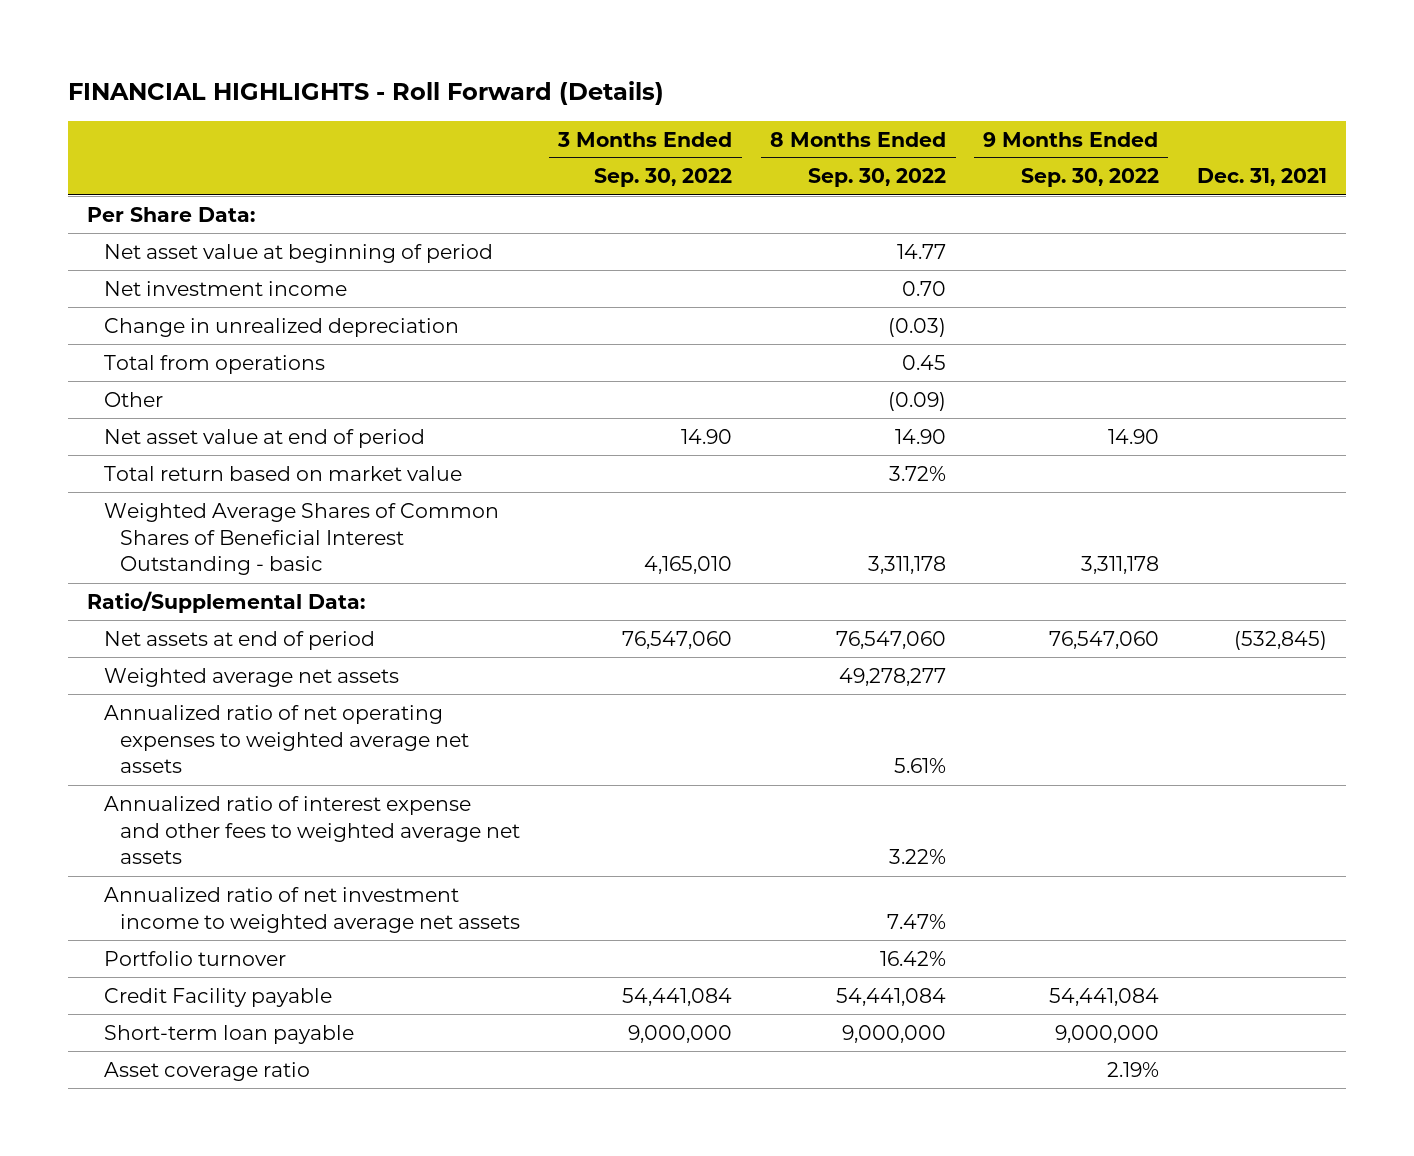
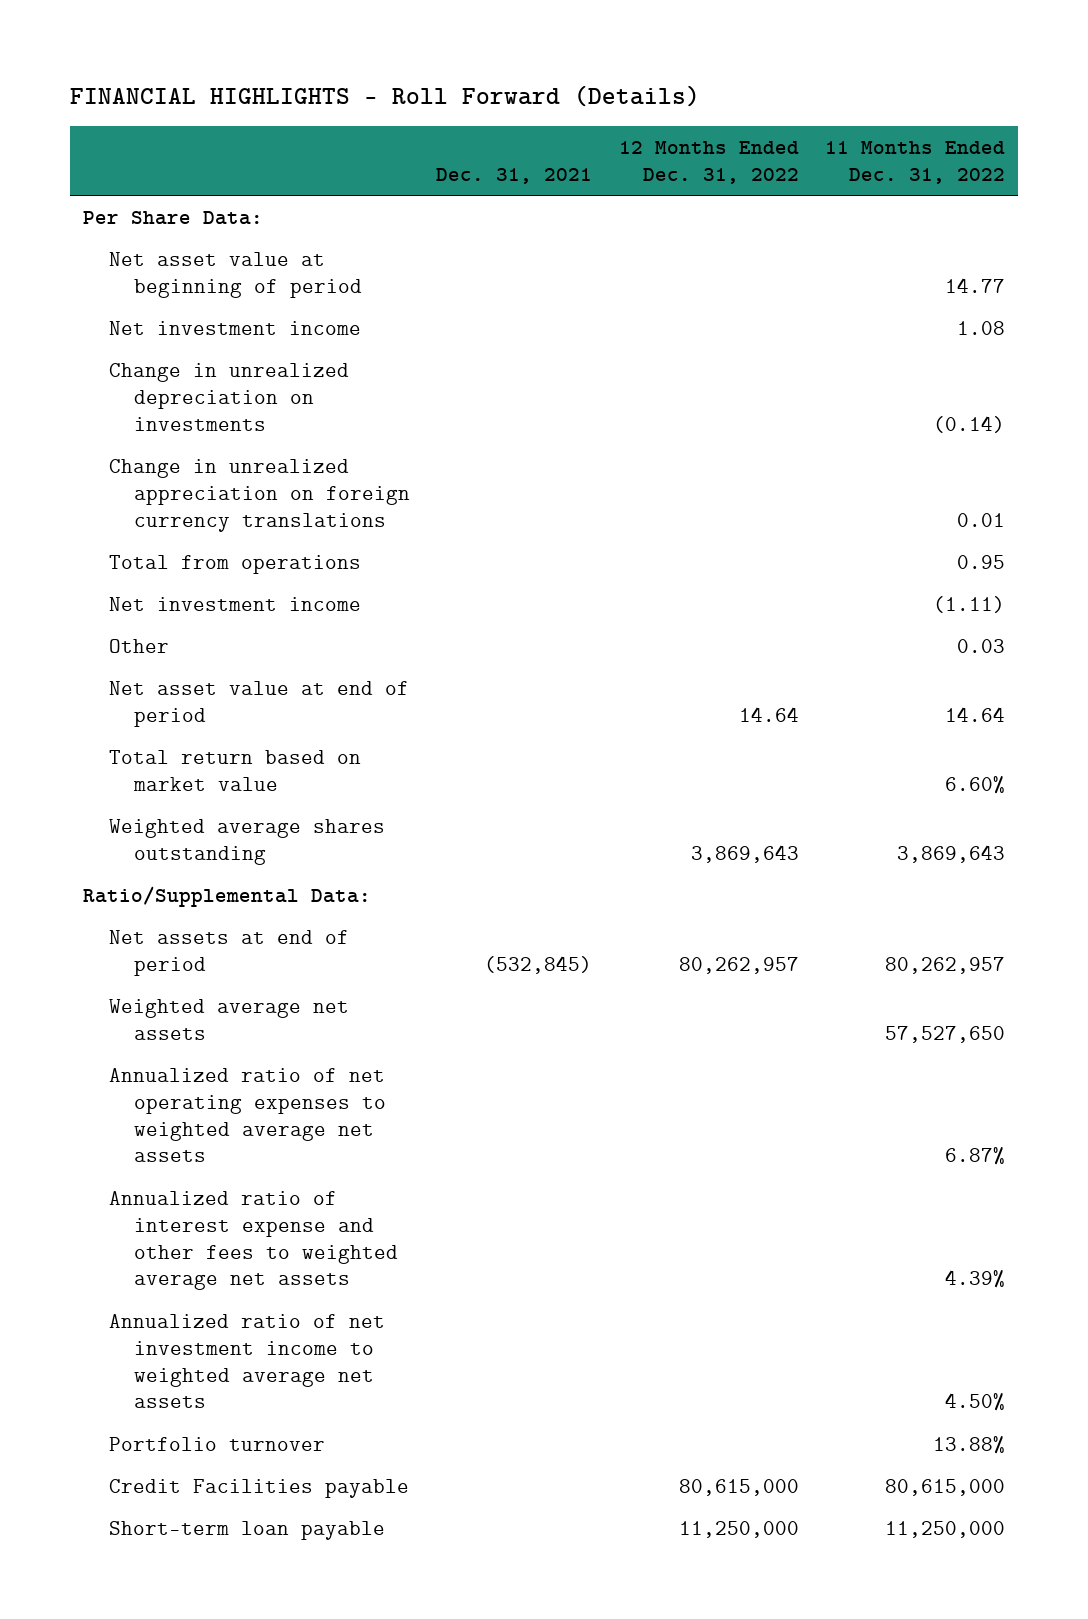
- | 3 Months Ended Sep. 30, 2022 | 8 Months Ended Sep. 30, 2022 | 9 Months Ended Sep. 30, 2022 | Dec. 31, 2021
+ | Dec. 31, 2021 | 12 Months Ended Dec. 31, 2022 | 11 Months Ended Dec. 31, 2022
- Change in unrealized depreciation | | (0.03) | |
+ Change in unrealized depreciation on investments | | | (0.14)
+ Change in unrealized appreciation on foreign currency translations | | | 0.01
+ Net investment income | | | (1.11)
- Weighted Average Shares of Common Shares of Beneficial Interest Outstanding - basic | 4,165,010 | 3,311,178 | 3,311,178 |
+ Weighted average shares outstanding | | 3,869,643 | 3,869,643
- Credit Facility payable | 54,441,084 | 54,441,084 | 54,441,084 |
+ Credit Facilities payable | | 80,615,000 | 80,615,000
- Asset coverage ratio | | | 2.19% |

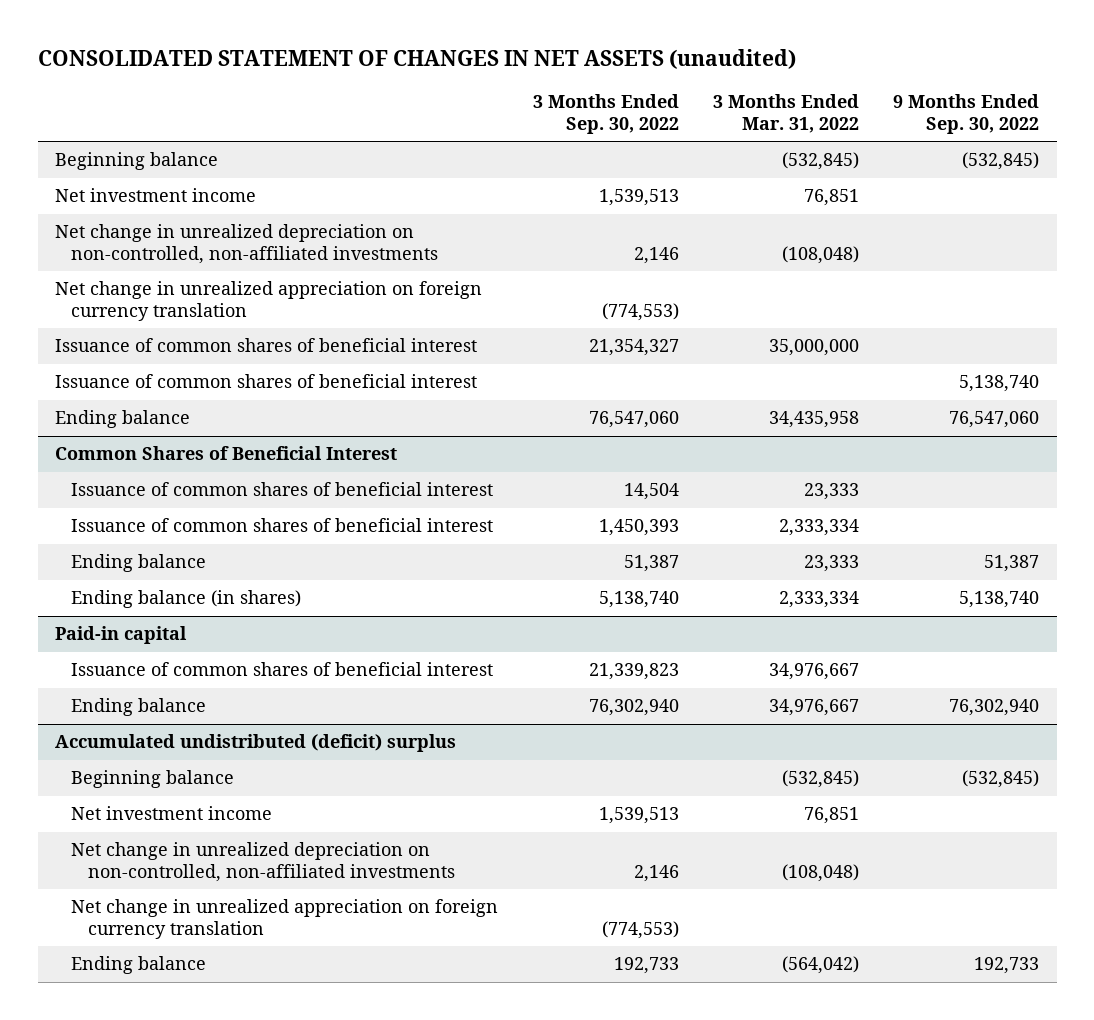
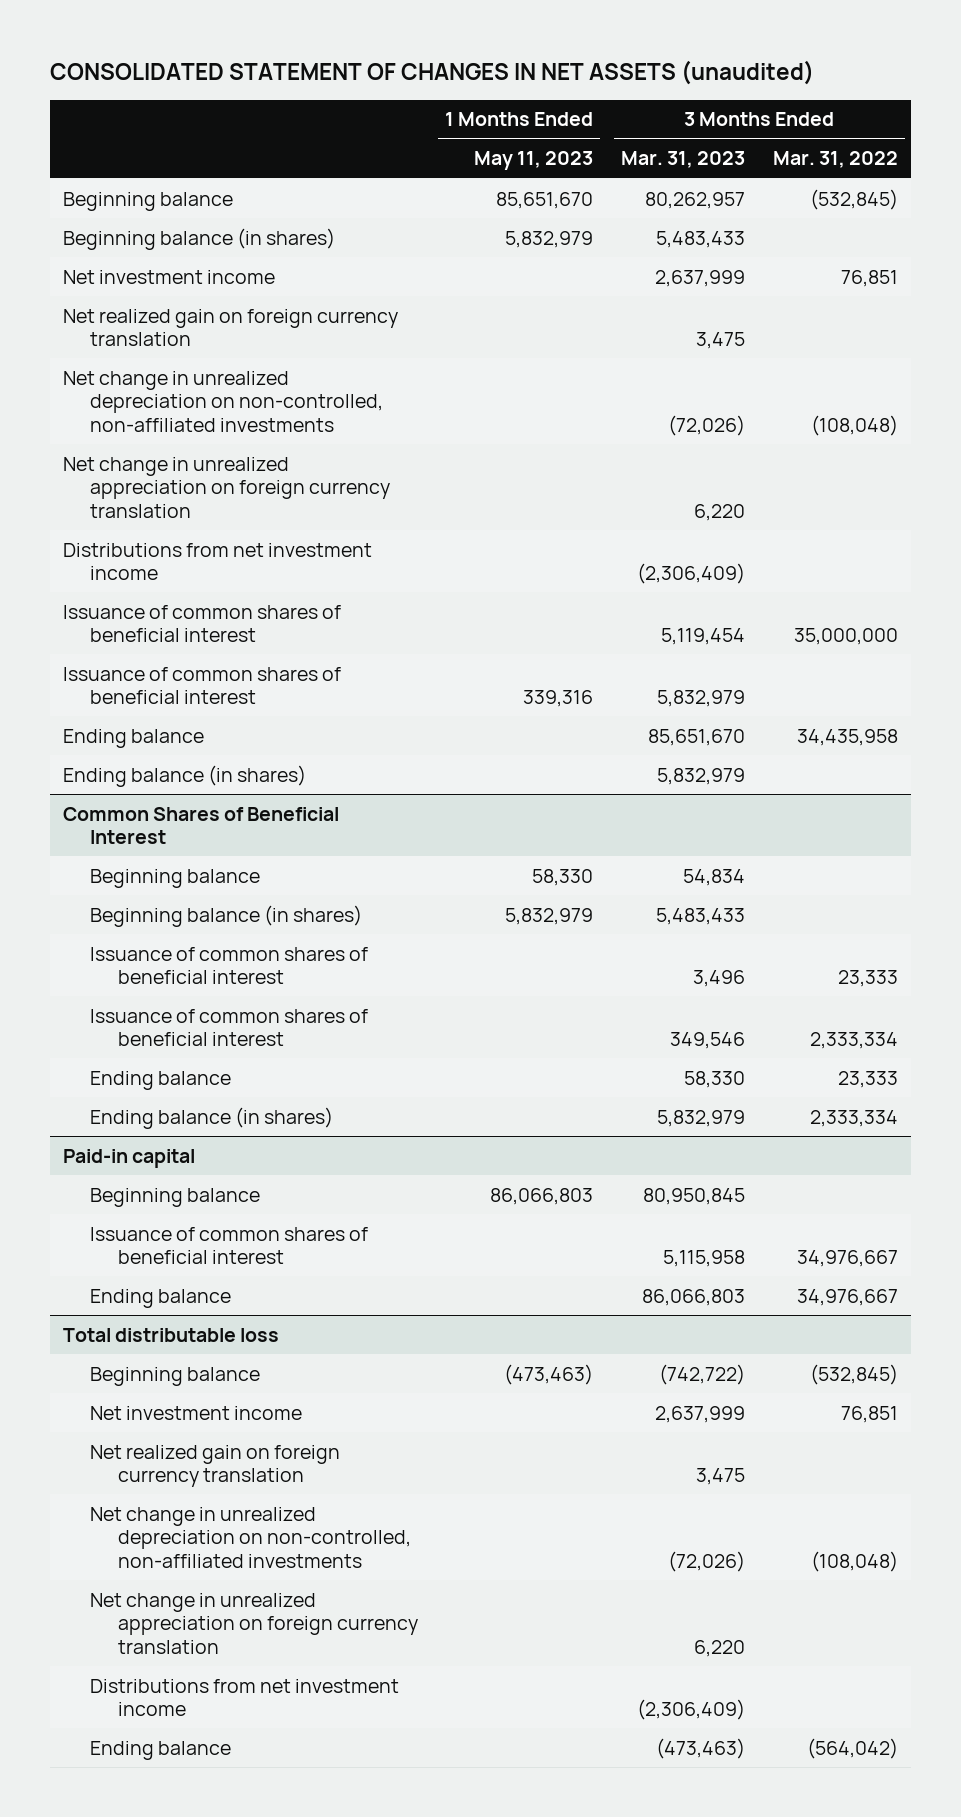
- | 3 Months Ended Sep. 30, 2022 | 3 Months Ended Mar. 31, 2022 | 9 Months Ended Sep. 30, 2022
+ | 1 Months Ended May 11, 2023 | 3 Months Ended Mar. 31, 2023 | 3 Months Ended Mar. 31, 2022
+ Beginning balance (in shares) | 5,832,979 | 5,483,433 |
+ Net realized gain on foreign currency translation | | 3,475 |
+ Distributions from net investment income | | (2,306,409) |
+ Ending balance (in shares) | | 5,832,979 |
@ Common Shares of Beneficial Interest
+ Beginning balance | 58,330 | 54,834 |
+ Beginning balance (in shares) | 5,832,979 | 5,483,433 |
@ Paid-in capital
+ Beginning balance | 86,066,803 | 80,950,845 |
- Accumulated undistributed (deficit) surplus
+ Total distributable loss
+ Net realized gain on foreign currency translation | | 3,475 |
+ Distributions from net investment income | | (2,306,409) |

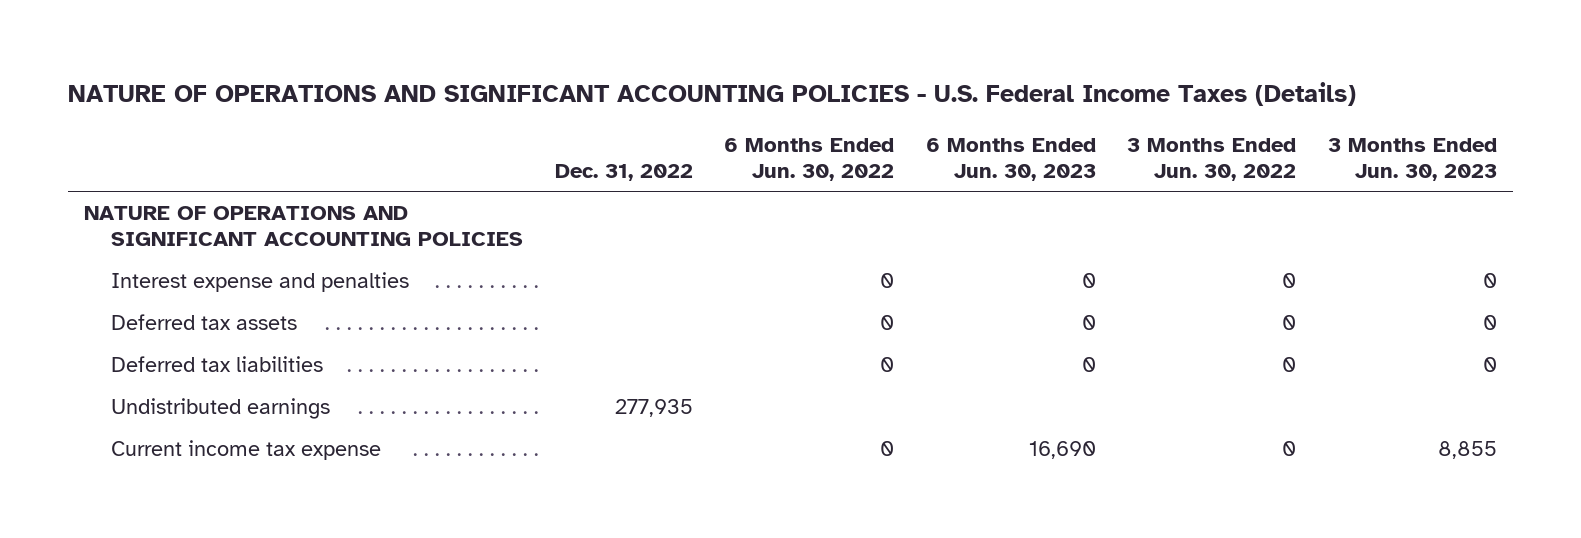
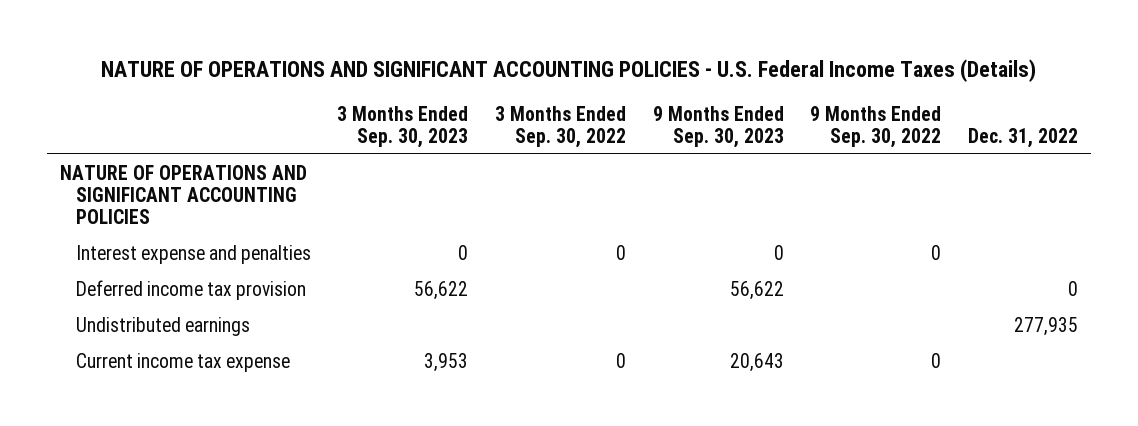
- | Dec. 31, 2022 | 6 Months Ended Jun. 30, 2022 | 6 Months Ended Jun. 30, 2023 | 3 Months Ended Jun. 30, 2022 | 3 Months Ended Jun. 30, 2023
+ | 3 Months Ended Sep. 30, 2023 | 3 Months Ended Sep. 30, 2022 | 9 Months Ended Sep. 30, 2023 | 9 Months Ended Sep. 30, 2022 | Dec. 31, 2022
- Deferred tax assets | | 0 | 0 | 0 | 0
- Deferred tax liabilities | | 0 | 0 | 0 | 0
+ Deferred income tax provision | 56,622 | | 56,622 | | 0

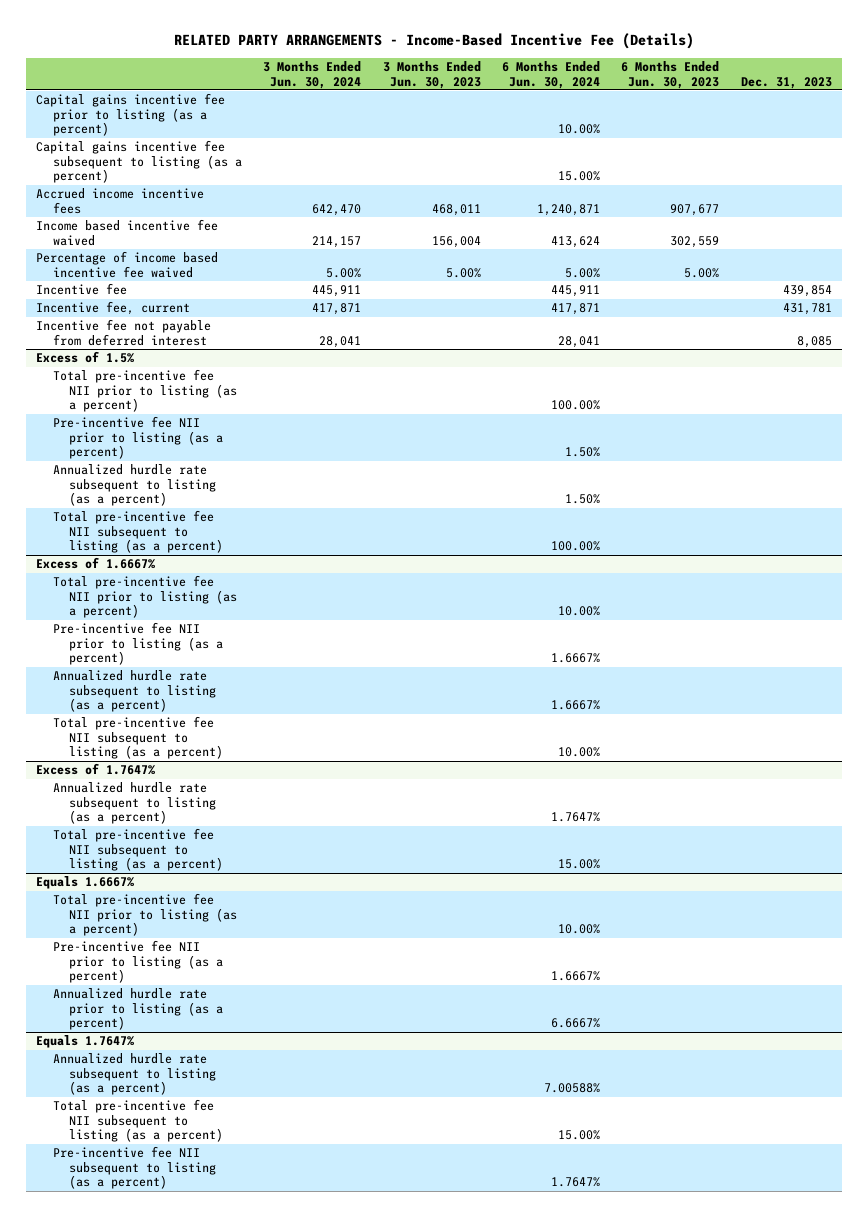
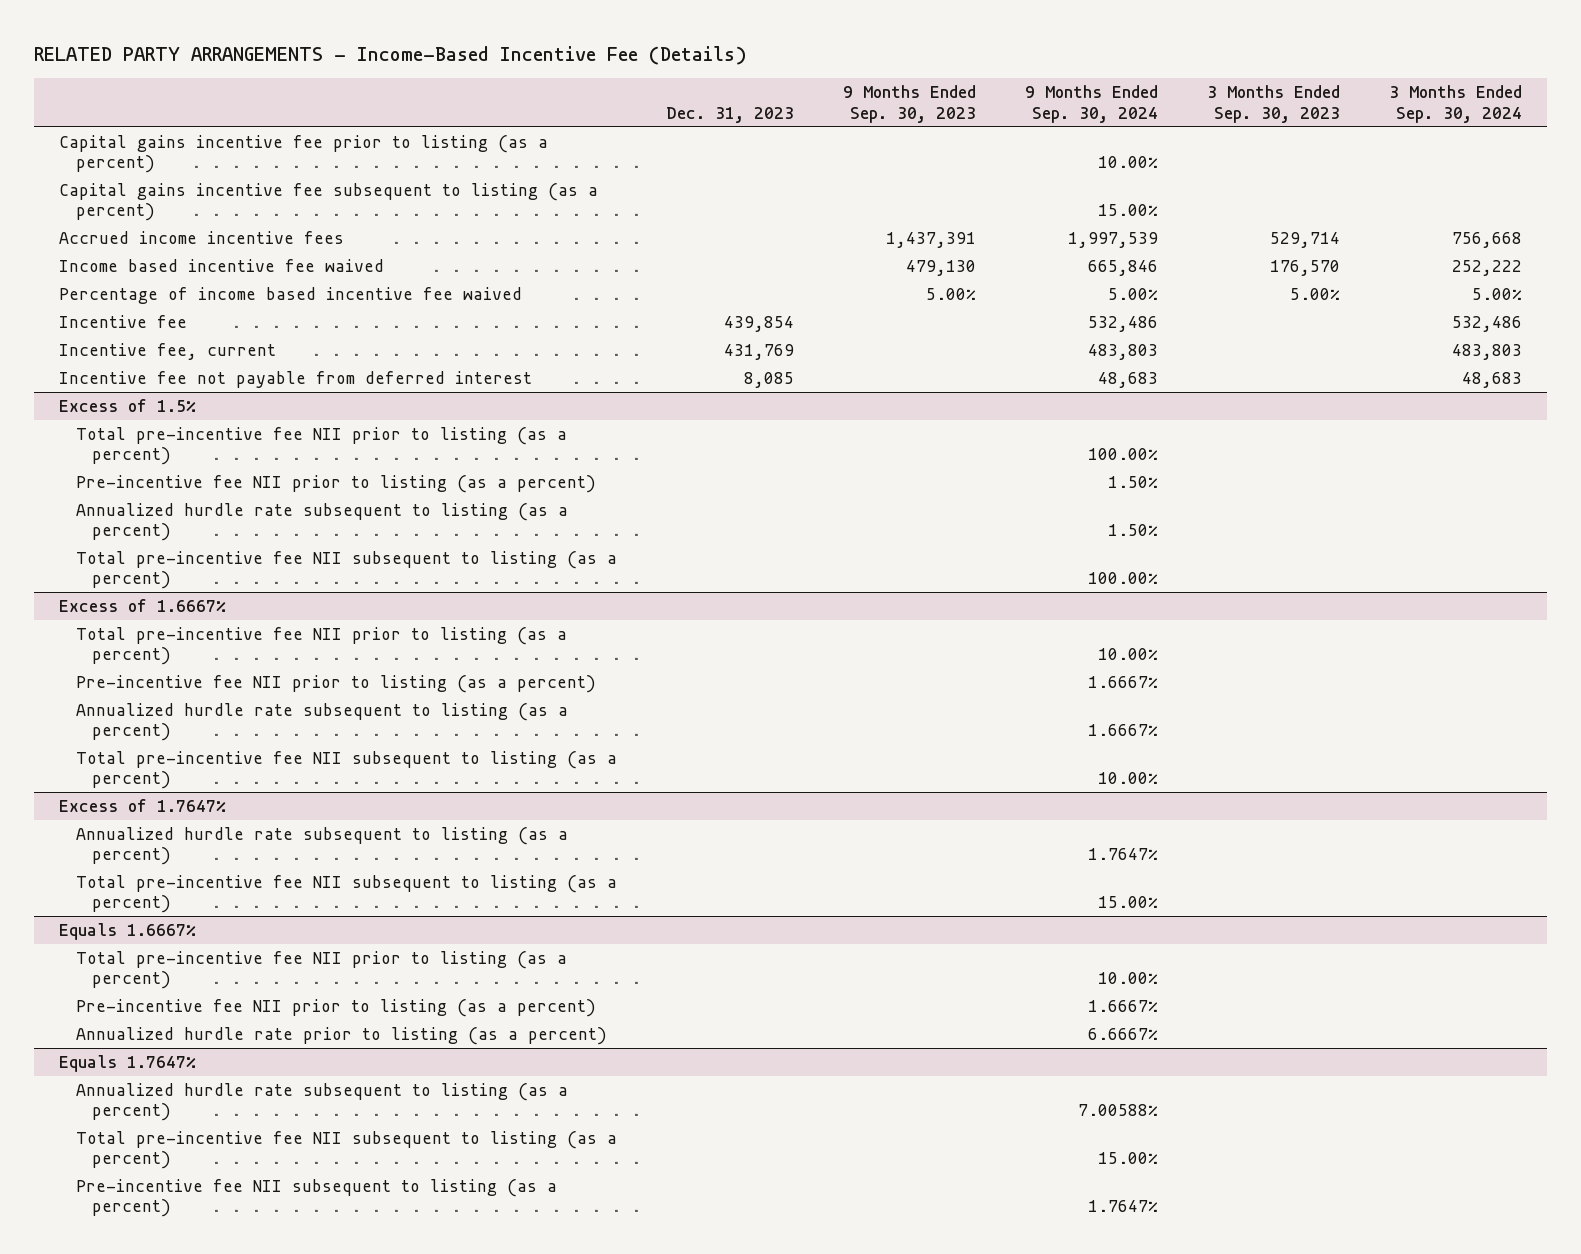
- | 3 Months Ended Jun. 30, 2024 | 3 Months Ended Jun. 30, 2023 | 6 Months Ended Jun. 30, 2024 | 6 Months Ended Jun. 30, 2023 | Dec. 31, 2023
+ | Dec. 31, 2023 | 9 Months Ended Sep. 30, 2023 | 9 Months Ended Sep. 30, 2024 | 3 Months Ended Sep. 30, 2023 | 3 Months Ended Sep. 30, 2024
- Incentive fee, current | 417,871 | | 417,871 | | 431,781
+ Incentive fee, current | 431,769 | | 483,803 | | 483,803

